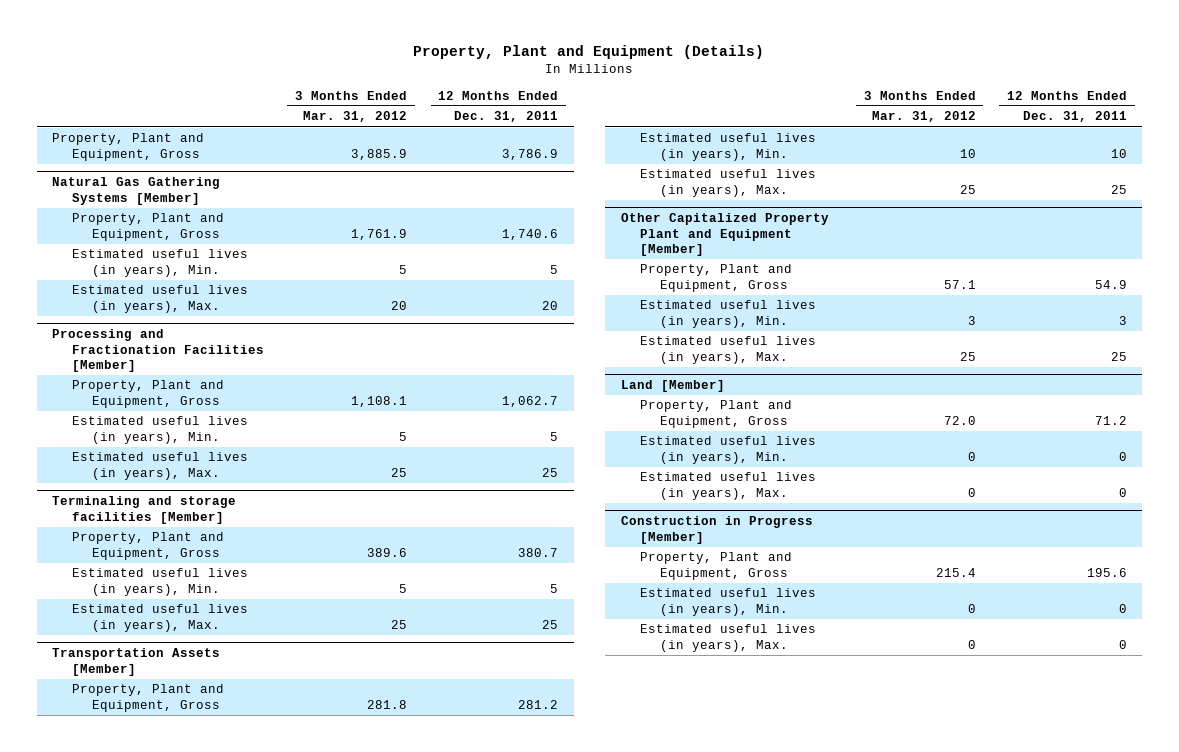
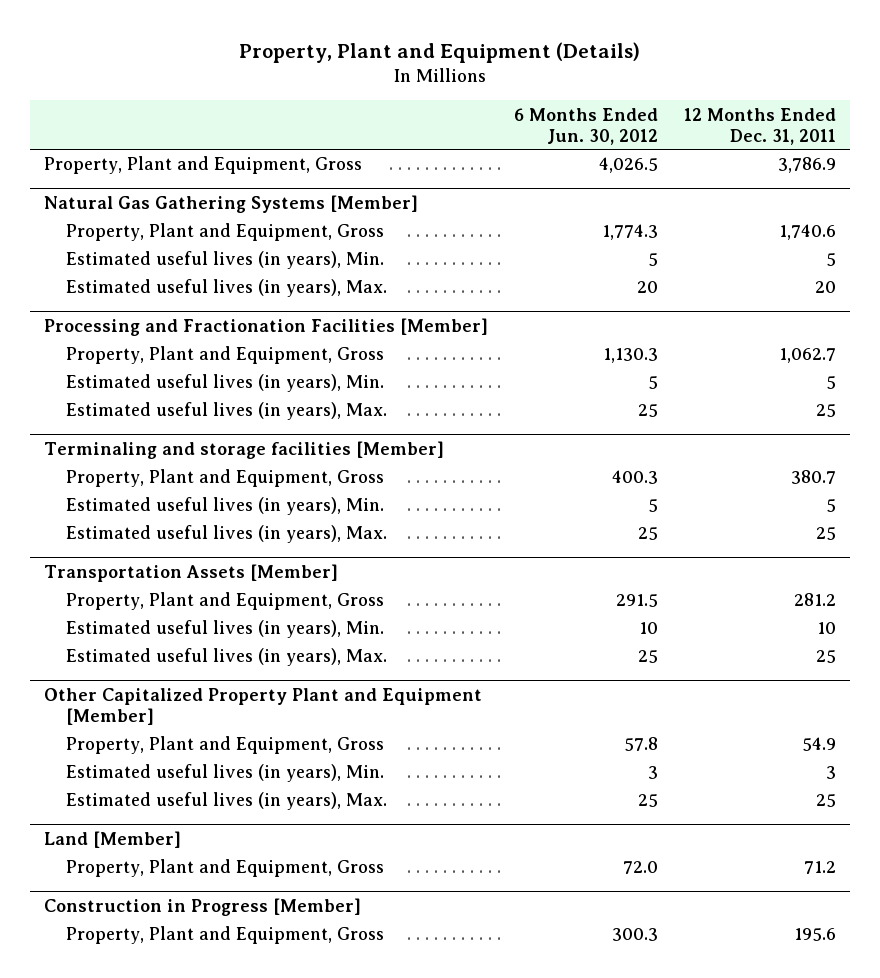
- | 3 Months Ended Mar. 31, 2012 | 12 Months Ended Dec. 31, 2011
+ | 6 Months Ended Jun. 30, 2012 | 12 Months Ended Dec. 31, 2011
@ Land [Member]
- Estimated useful lives (in years), Min. | 0 | 0
- Estimated useful lives (in years), Max. | 0 | 0
@ Construction in Progress [Member]
- Estimated useful lives (in years), Min. | 0 | 0
- Estimated useful lives (in years), Max. | 0 | 0

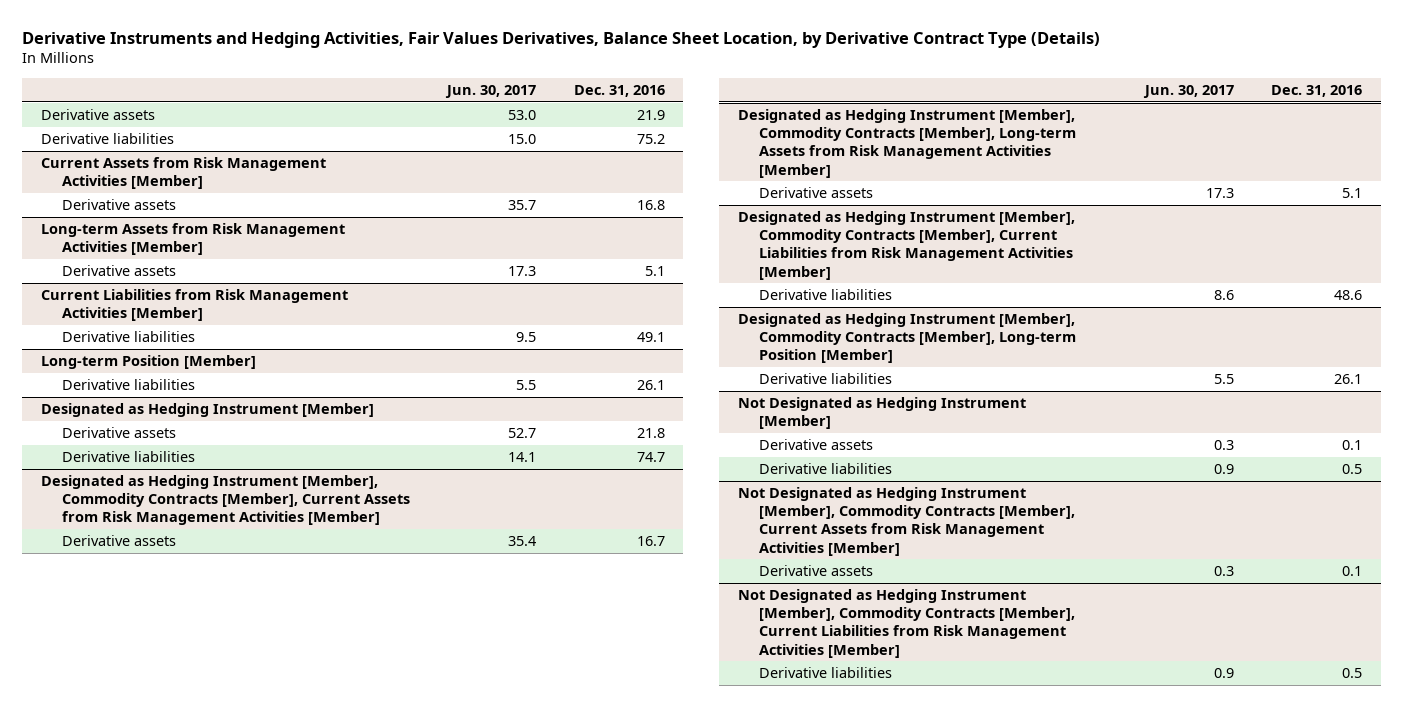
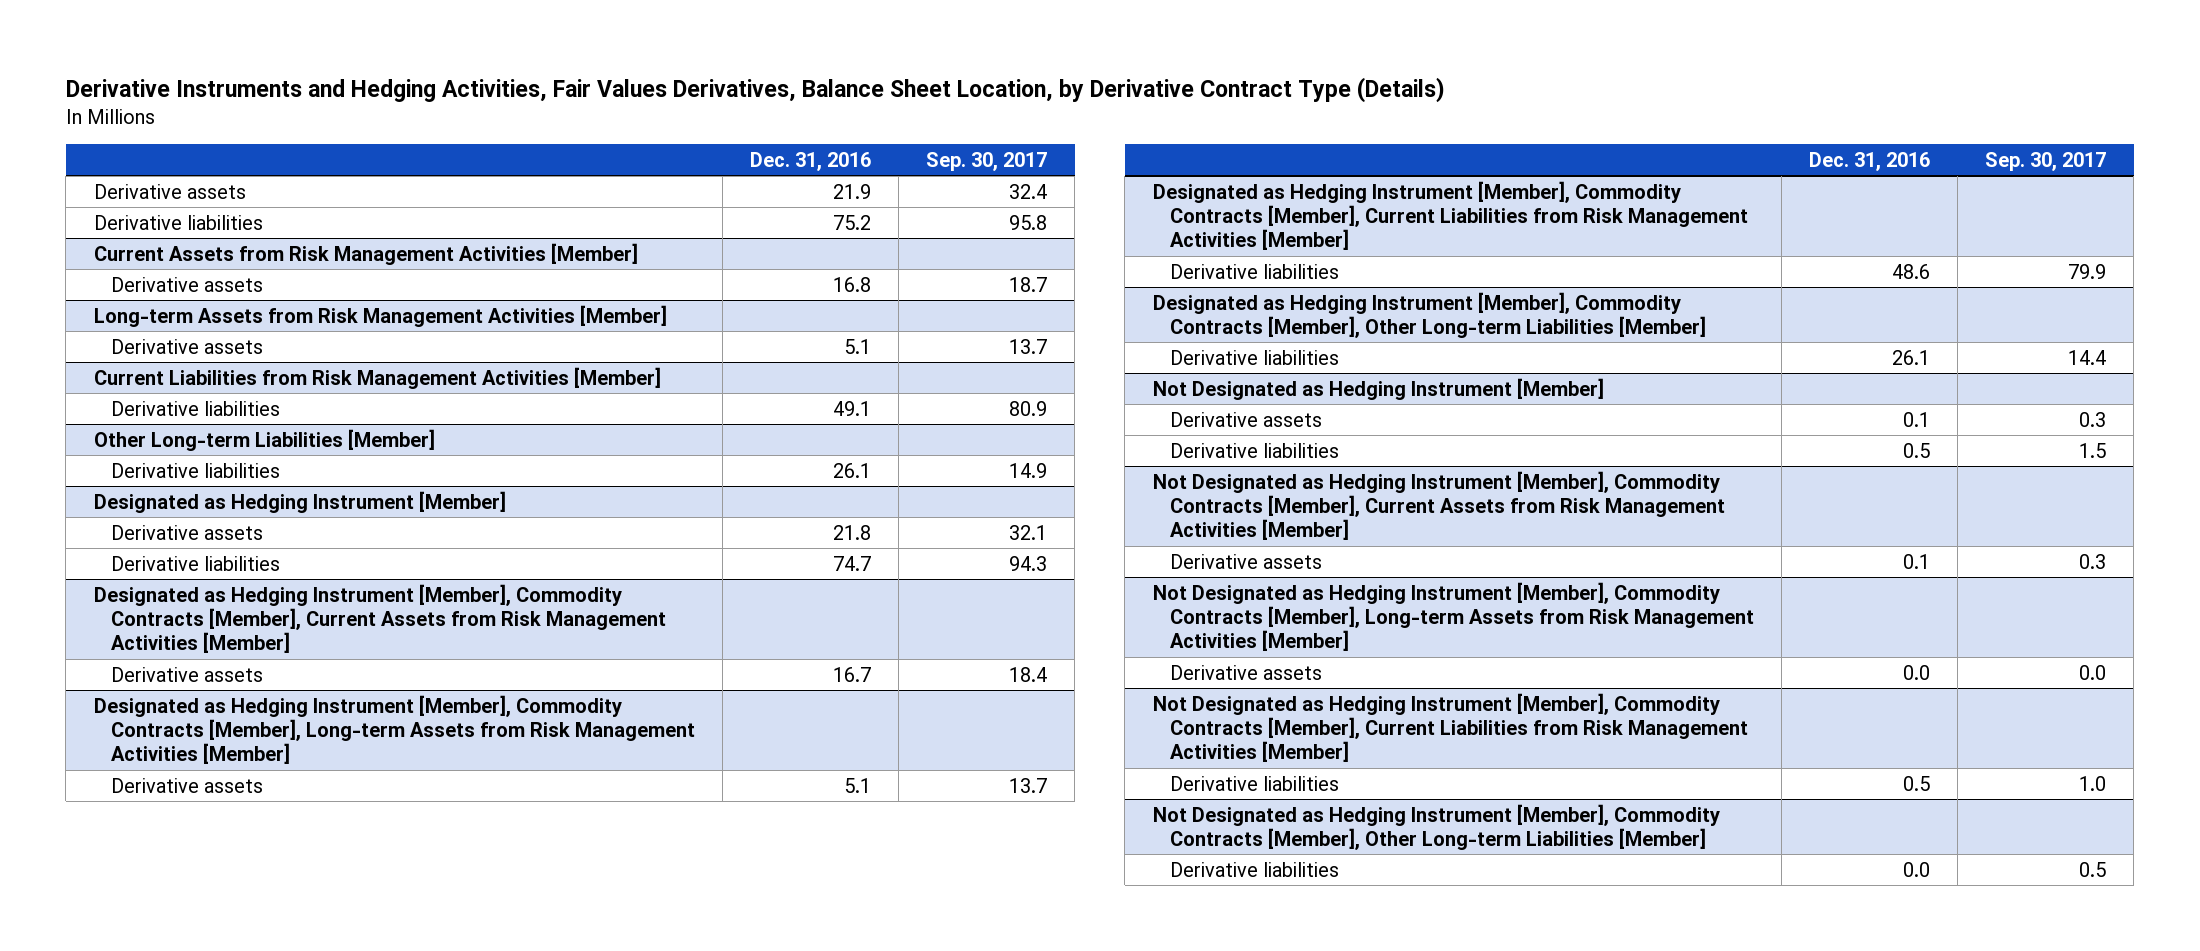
- | Jun. 30, 2017 | Dec. 31, 2016
+ | Dec. 31, 2016 | Sep. 30, 2017
- Long-term Position [Member]
+ Other Long-term Liabilities [Member]
- Designated as Hedging Instrument [Member], Commodity Contracts [Member], Long-term Position [Member]
+ Designated as Hedging Instrument [Member], Commodity Contracts [Member], Other Long-term Liabilities [Member]
+ Not Designated as Hedging Instrument [Member], Commodity Contracts [Member], Long-term Assets from Risk Management Activities [Member]
+ Derivative assets | 0.0 | 0.0
+ Not Designated as Hedging Instrument [Member], Commodity Contracts [Member], Other Long-term Liabilities [Member]
+ Derivative liabilities | 0.0 | 0.5

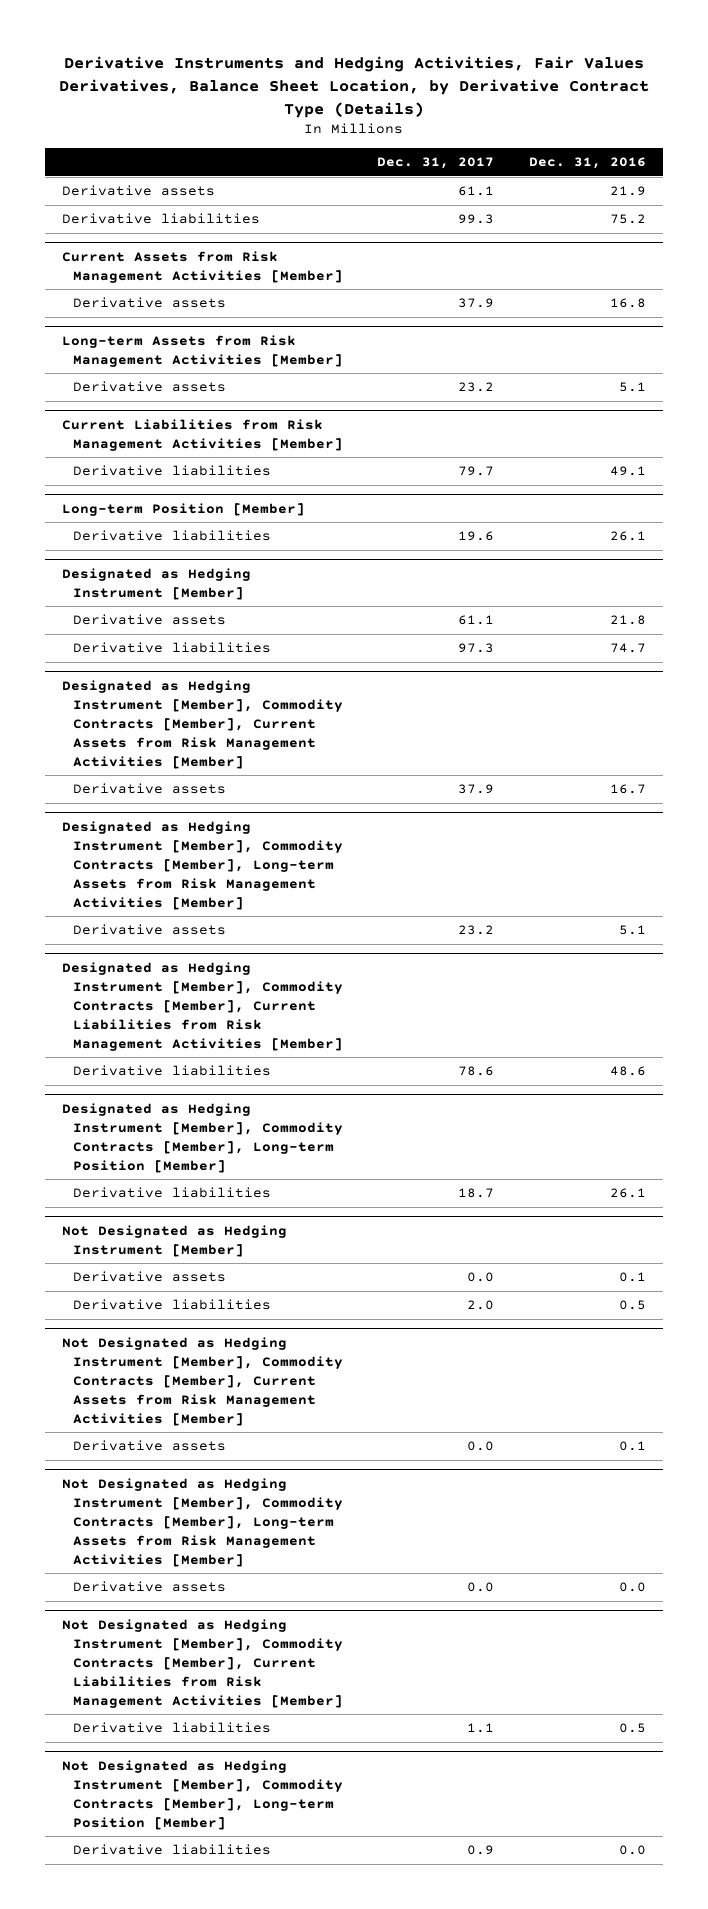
- | Dec. 31, 2016 | Sep. 30, 2017
+ | Dec. 31, 2017 | Dec. 31, 2016
- Other Long-term Liabilities [Member]
+ Long-term Position [Member]
- Designated as Hedging Instrument [Member], Commodity Contracts [Member], Other Long-term Liabilities [Member]
+ Designated as Hedging Instrument [Member], Commodity Contracts [Member], Long-term Position [Member]
- Not Designated as Hedging Instrument [Member], Commodity Contracts [Member], Other Long-term Liabilities [Member]
+ Not Designated as Hedging Instrument [Member], Commodity Contracts [Member], Long-term Position [Member]

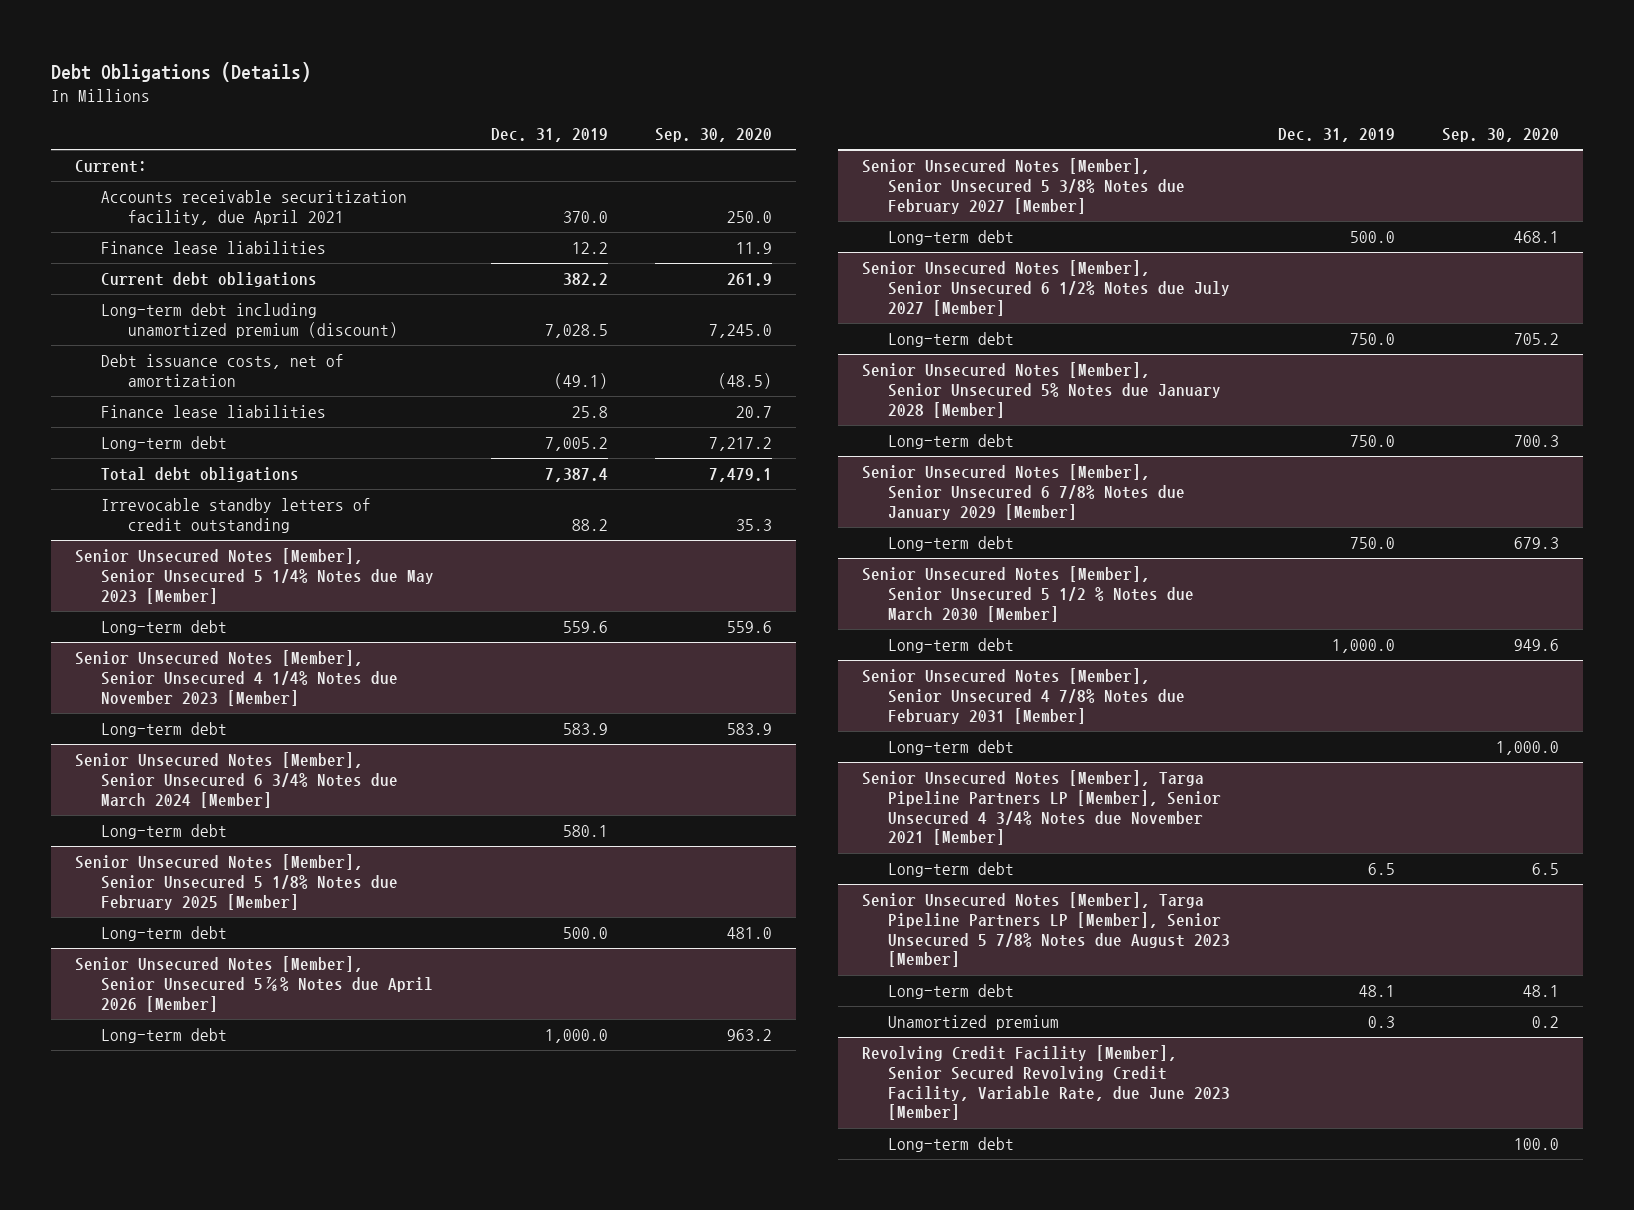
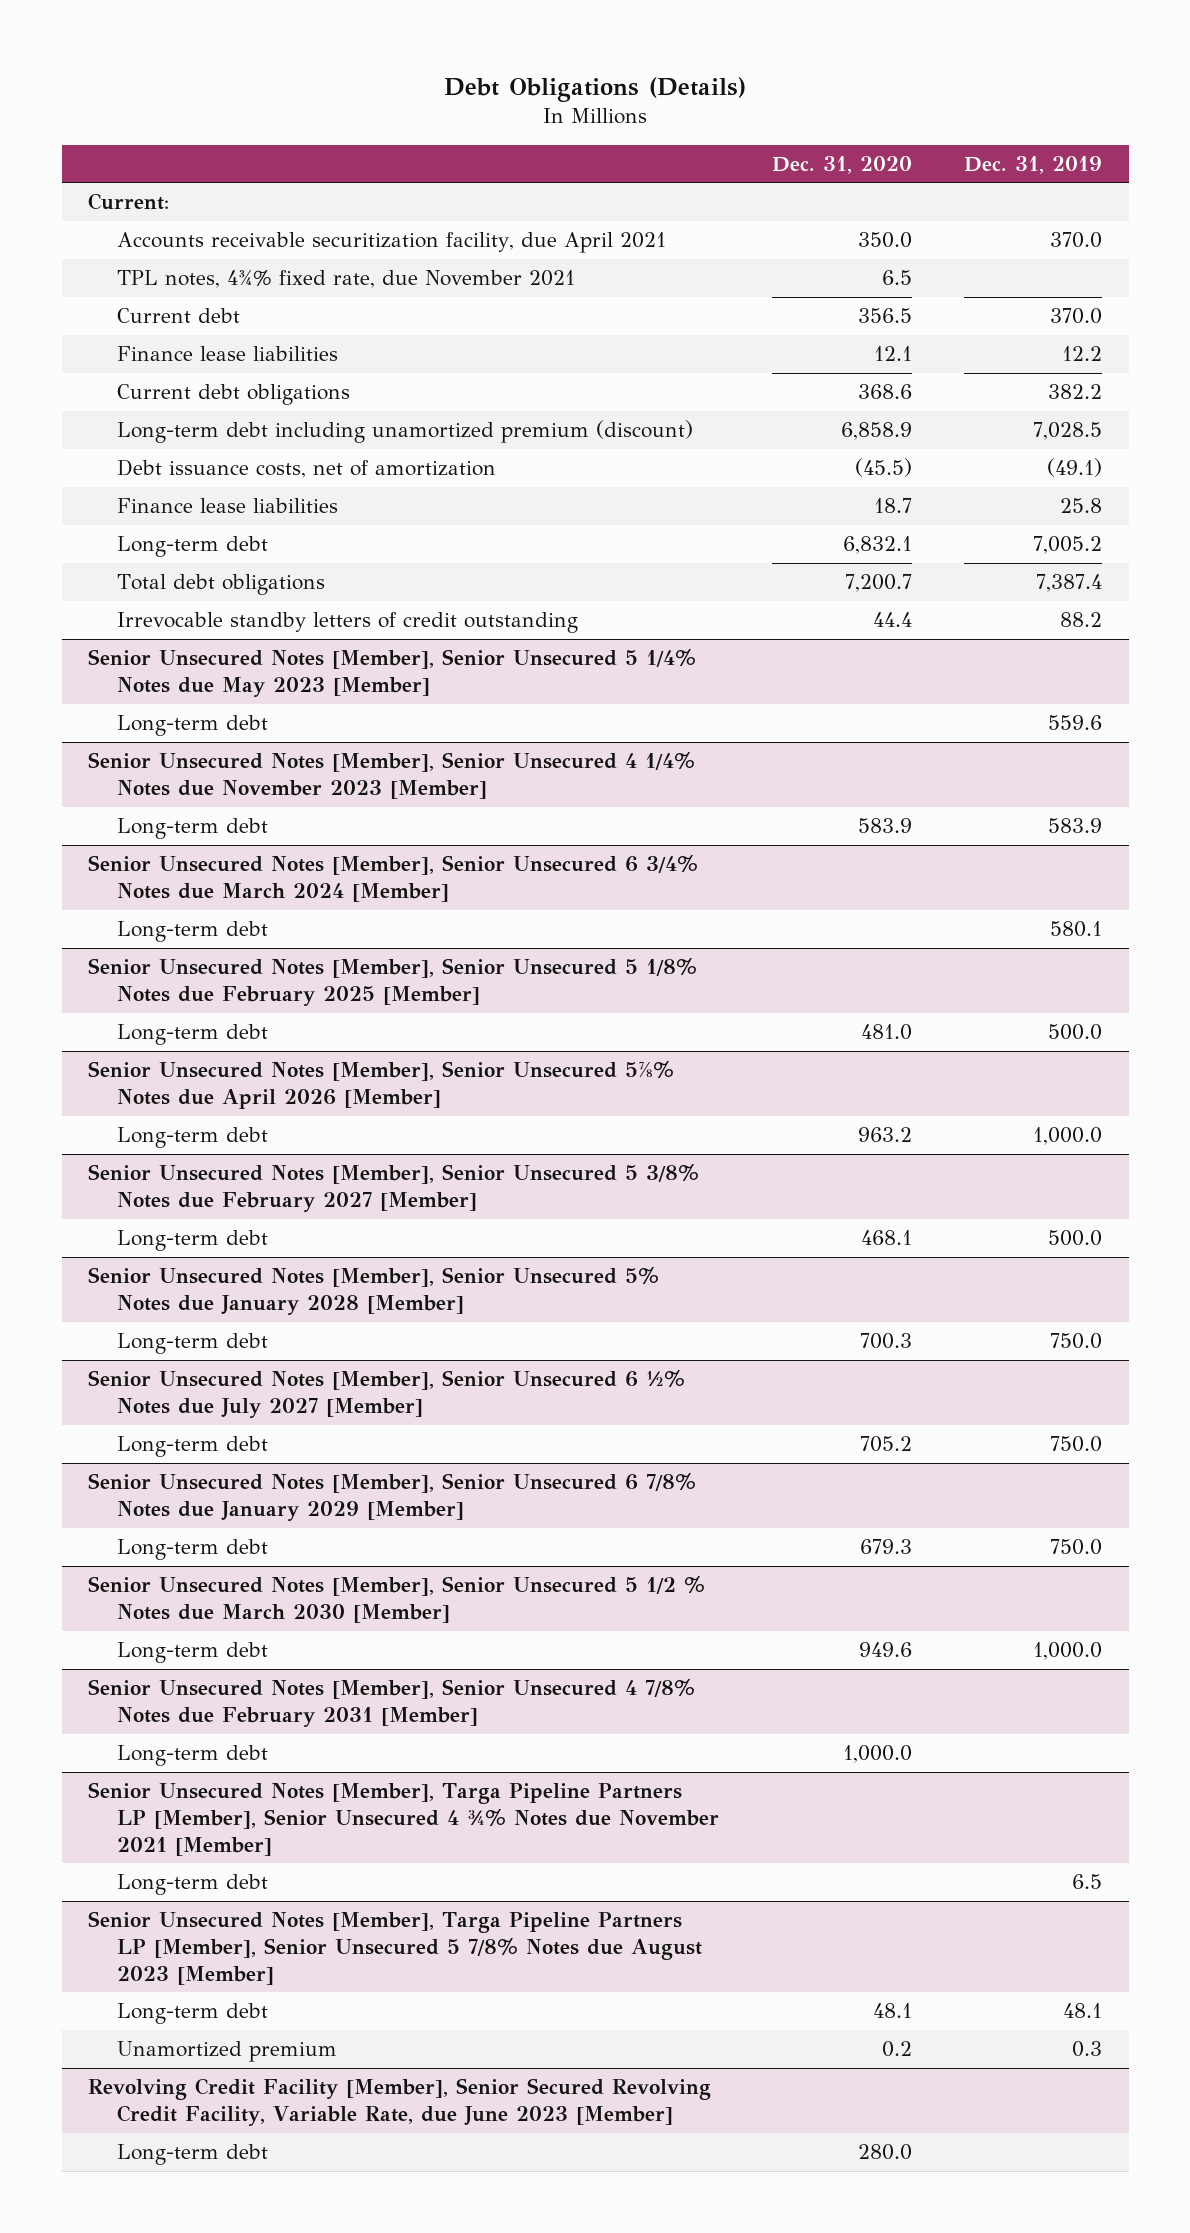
- | Dec. 31, 2019 | Sep. 30, 2020
+ | Dec. 31, 2020 | Dec. 31, 2019
+ TPL notes, 4¾% fixed rate, due November 2021 | 6.5 |
+ Current debt | 356.5 | 370.0
- Senior Unsecured Notes [Member], Senior Unsecured 6 1/2% Notes due July 2027 [Member]
- Long-term debt | 750.0 | 705.2
+ Senior Unsecured Notes [Member], Senior Unsecured 6 ½% Notes due July 2027 [Member]
+ Long-term debt | 705.2 | 750.0
- Senior Unsecured Notes [Member], Targa Pipeline Partners LP [Member], Senior Unsecured 4 3/4% Notes due November 2021 [Member]
+ Senior Unsecured Notes [Member], Targa Pipeline Partners LP [Member], Senior Unsecured 4 ¾% Notes due November 2021 [Member]

